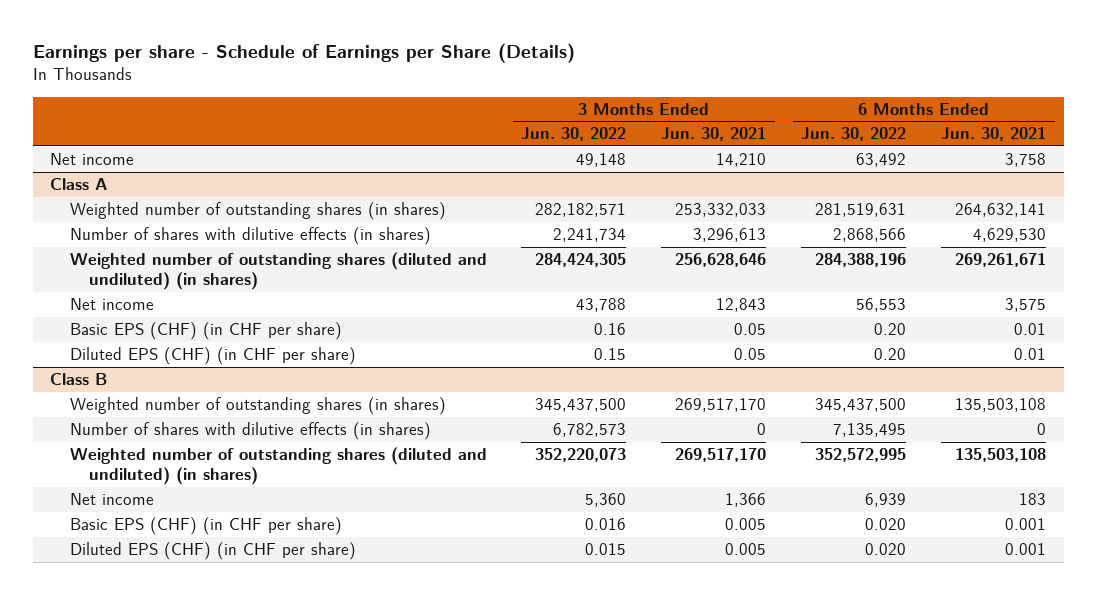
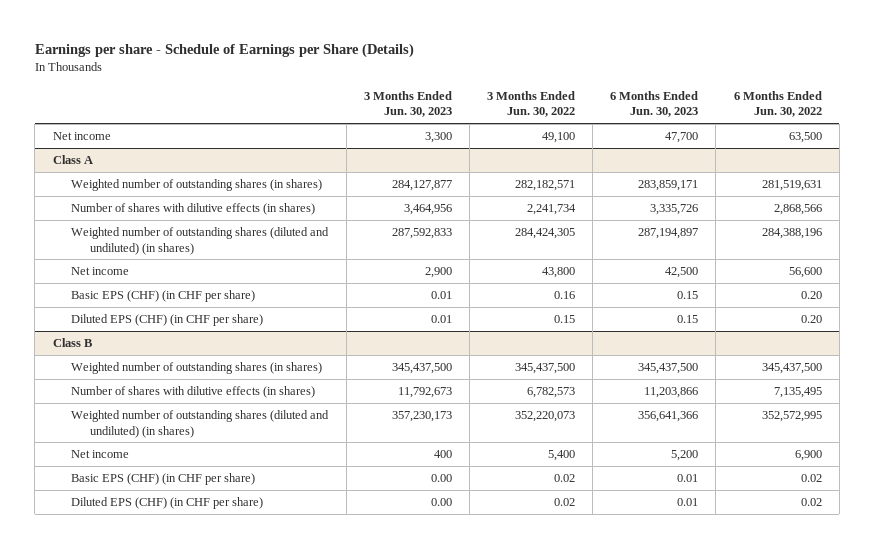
- | 3 Months Ended Jun. 30, 2022 | 3 Months Ended Jun. 30, 2021 | 6 Months Ended Jun. 30, 2022 | 6 Months Ended Jun. 30, 2021
+ | 3 Months Ended Jun. 30, 2023 | 3 Months Ended Jun. 30, 2022 | 6 Months Ended Jun. 30, 2023 | 6 Months Ended Jun. 30, 2022
- Net income | 49,148 | 14,210 | 63,492 | 3,758
+ Net income | 3,300 | 49,100 | 47,700 | 63,500
@ Class A
- Net income | 43,788 | 12,843 | 56,553 | 3,575
+ Net income | 2,900 | 43,800 | 42,500 | 56,600
@ Class B
- Net income | 5,360 | 1,366 | 6,939 | 183
- Basic EPS (CHF) (in CHF per share) | 0.016 | 0.005 | 0.020 | 0.001
- Diluted EPS (CHF) (in CHF per share) | 0.015 | 0.005 | 0.020 | 0.001
+ Net income | 400 | 5,400 | 5,200 | 6,900
+ Basic EPS (CHF) (in CHF per share) | 0.00 | 0.02 | 0.01 | 0.02
+ Diluted EPS (CHF) (in CHF per share) | 0.00 | 0.02 | 0.01 | 0.02

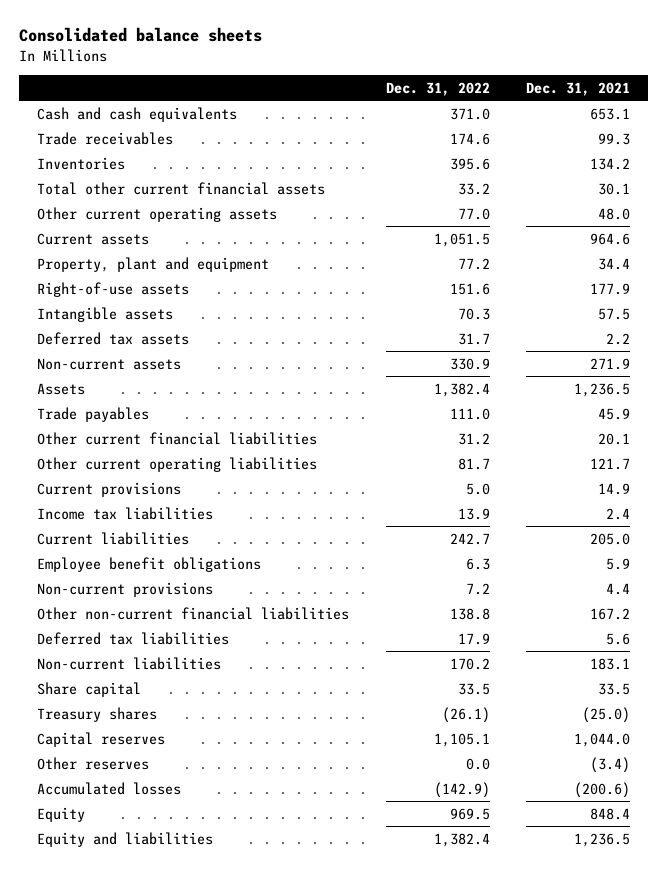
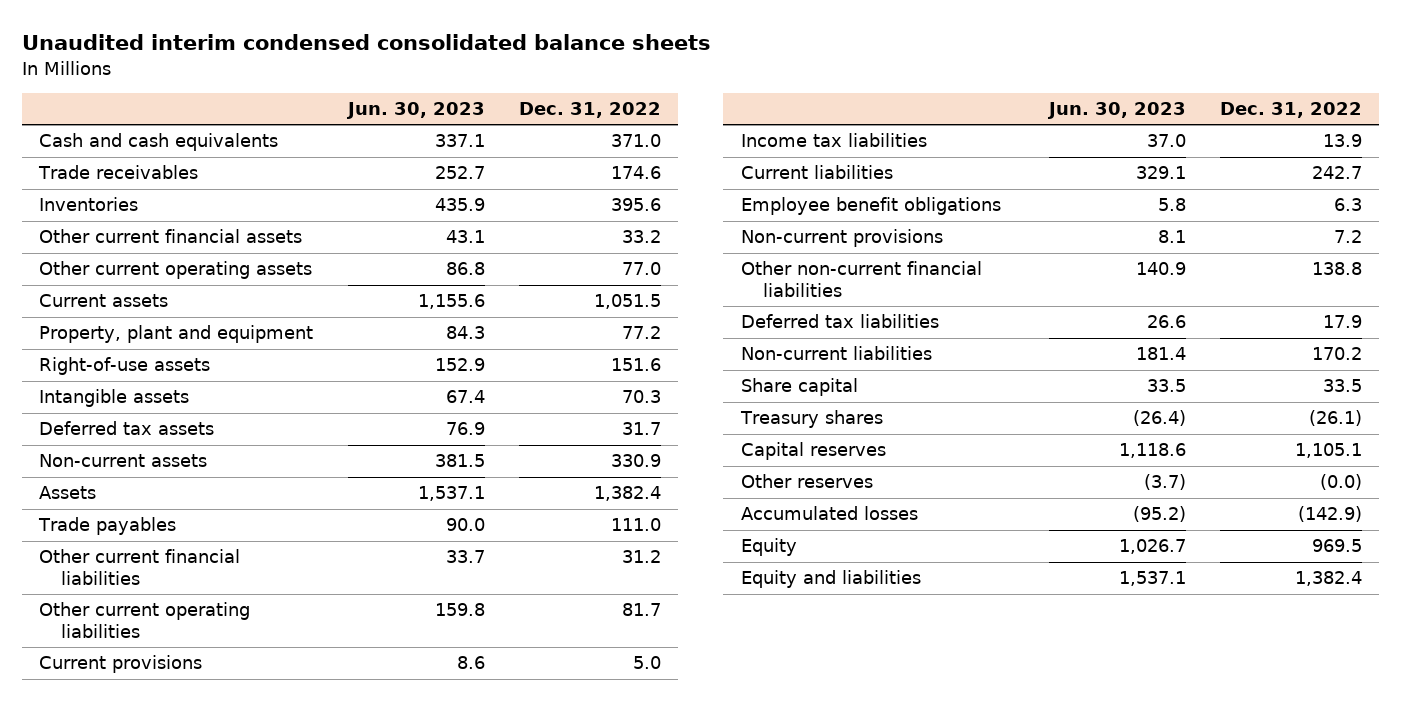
- Consolidated balance sheets
+ Unaudited interim condensed consolidated balance sheets
- | Dec. 31, 2022 | Dec. 31, 2021
+ | Jun. 30, 2023 | Dec. 31, 2022
- Total other current financial assets | 33.2 | 30.1
+ Other current financial assets | 43.1 | 33.2
- Other reserves | 0.0 | (3.4)
+ Other reserves | (3.7) | (0.0)

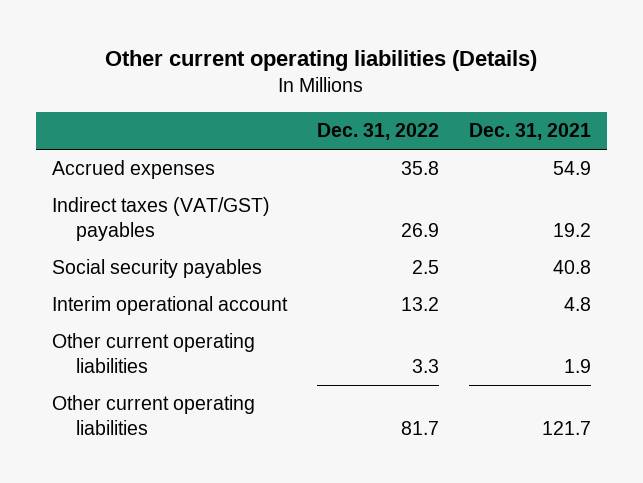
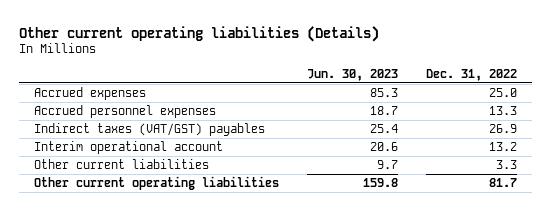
- | Dec. 31, 2022 | Dec. 31, 2021
+ | Jun. 30, 2023 | Dec. 31, 2022
- Accrued expenses | 35.8 | 54.9
+ Accrued expenses | 85.3 | 25.0
+ Accrued personnel expenses | 18.7 | 13.3
- Social security payables | 2.5 | 40.8
- Other current operating liabilities | 3.3 | 1.9
+ Other current liabilities | 9.7 | 3.3

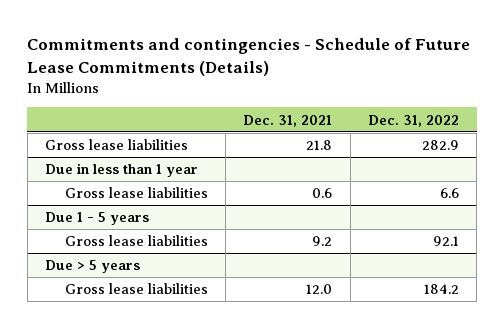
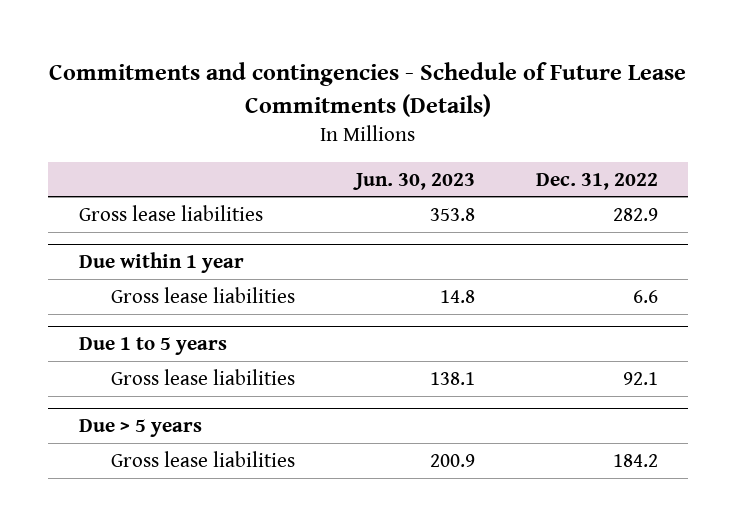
- | Dec. 31, 2021 | Dec. 31, 2022
+ | Jun. 30, 2023 | Dec. 31, 2022
- Due in less than 1 year
+ Due within 1 year
- Due 1 - 5 years
+ Due 1 to 5 years

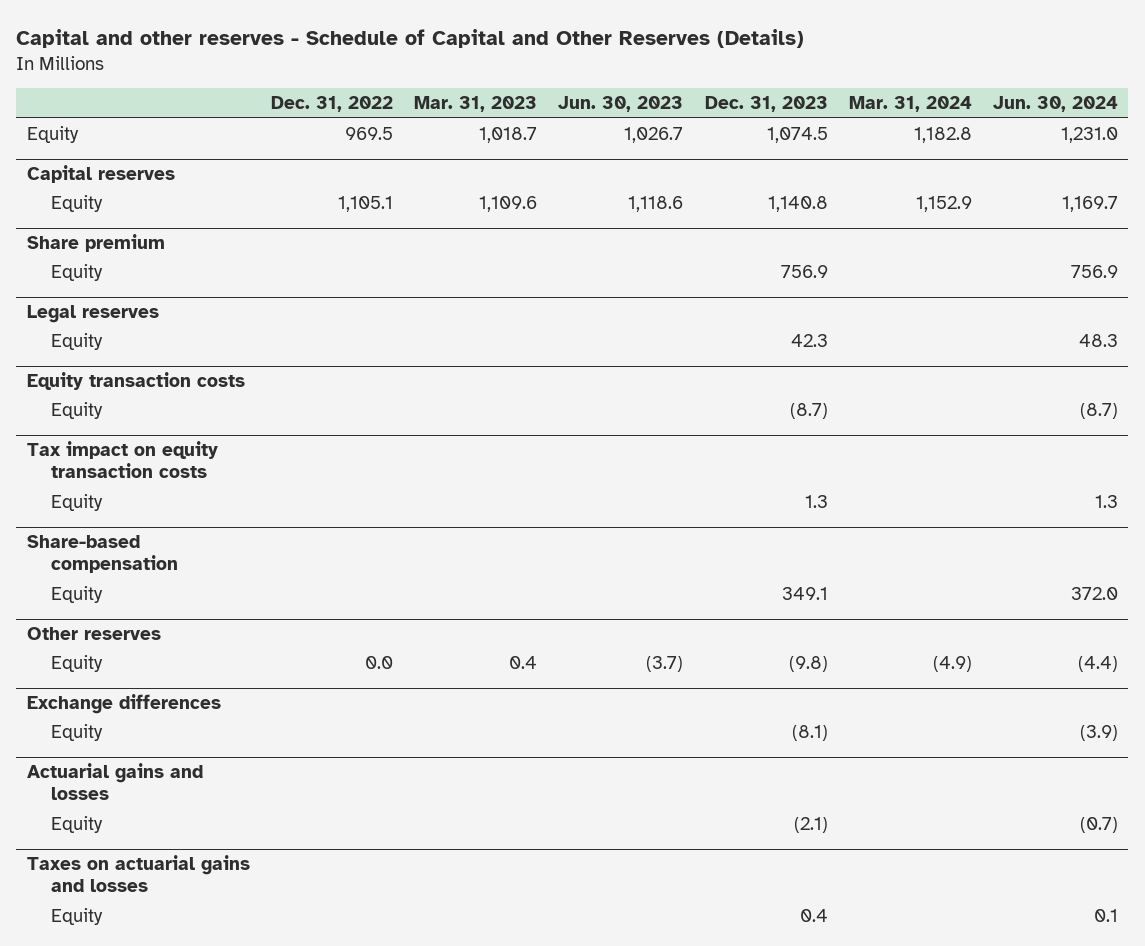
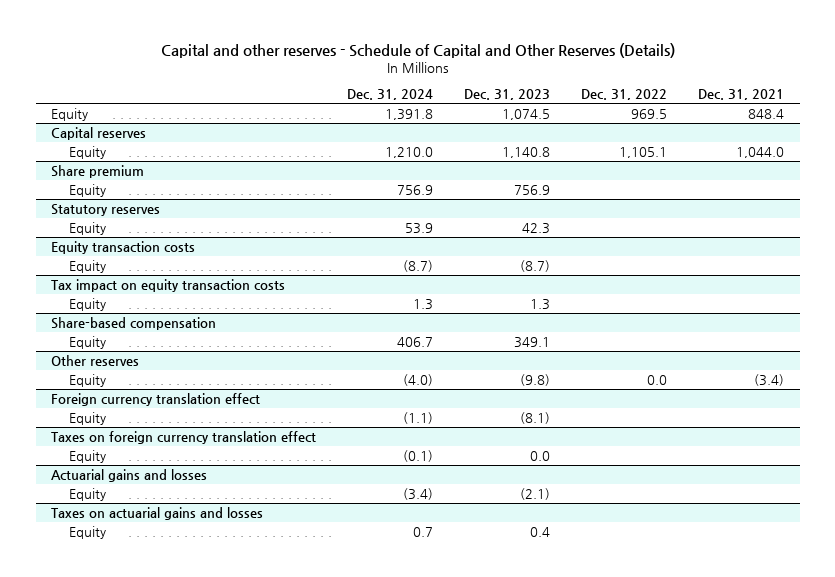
- | Dec. 31, 2022 | Mar. 31, 2023 | Jun. 30, 2023 | Dec. 31, 2023 | Mar. 31, 2024 | Jun. 30, 2024
+ | Dec. 31, 2024 | Dec. 31, 2023 | Dec. 31, 2022 | Dec. 31, 2021
- Legal reserves
+ Statutory reserves
- Exchange differences
+ Foreign currency translation effect
+ Taxes on foreign currency translation effect
+ Equity | (0.1) | 0.0 | |

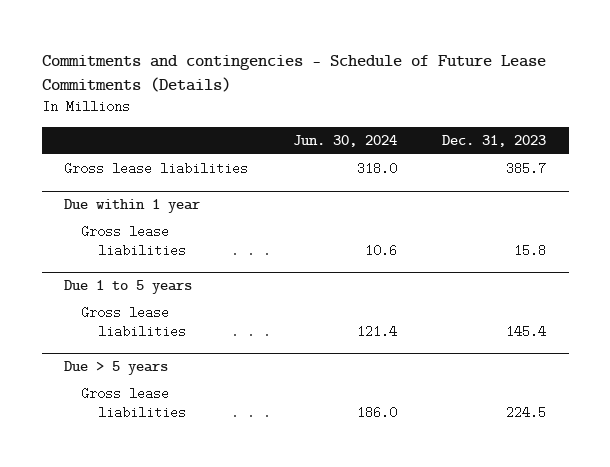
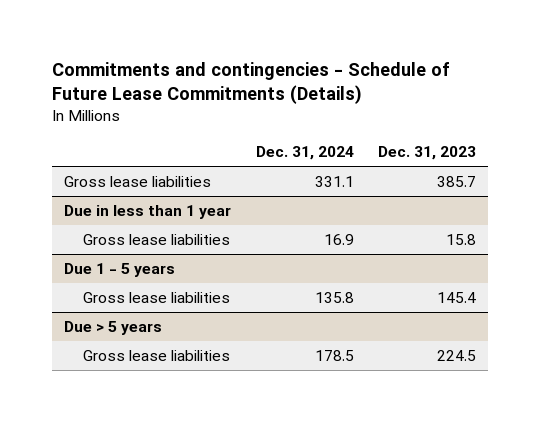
- | Jun. 30, 2024 | Dec. 31, 2023
+ | Dec. 31, 2024 | Dec. 31, 2023
- Due within 1 year
+ Due in less than 1 year
- Due 1 to 5 years
+ Due 1 - 5 years

